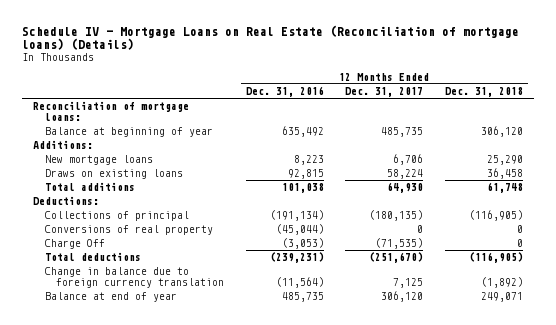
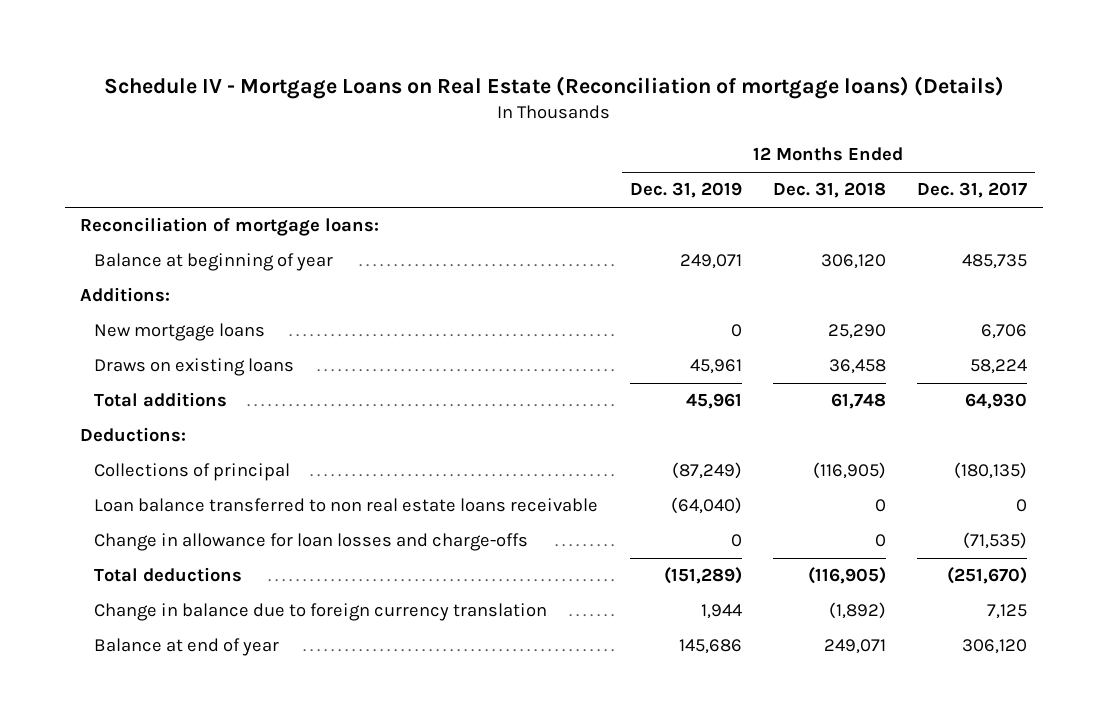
- | 12 Months Ended Dec. 31, 2016 | 12 Months Ended Dec. 31, 2017 | 12 Months Ended Dec. 31, 2018
+ | 12 Months Ended Dec. 31, 2019 | 12 Months Ended Dec. 31, 2018 | 12 Months Ended Dec. 31, 2017
- Conversions of real property | (45,044) | 0 | 0
- Charge Off | (3,053) | (71,535) | 0
+ Loan balance transferred to non real estate loans receivable | (64,040) | 0 | 0
+ Change in allowance for loan losses and charge-offs | 0 | 0 | (71,535)

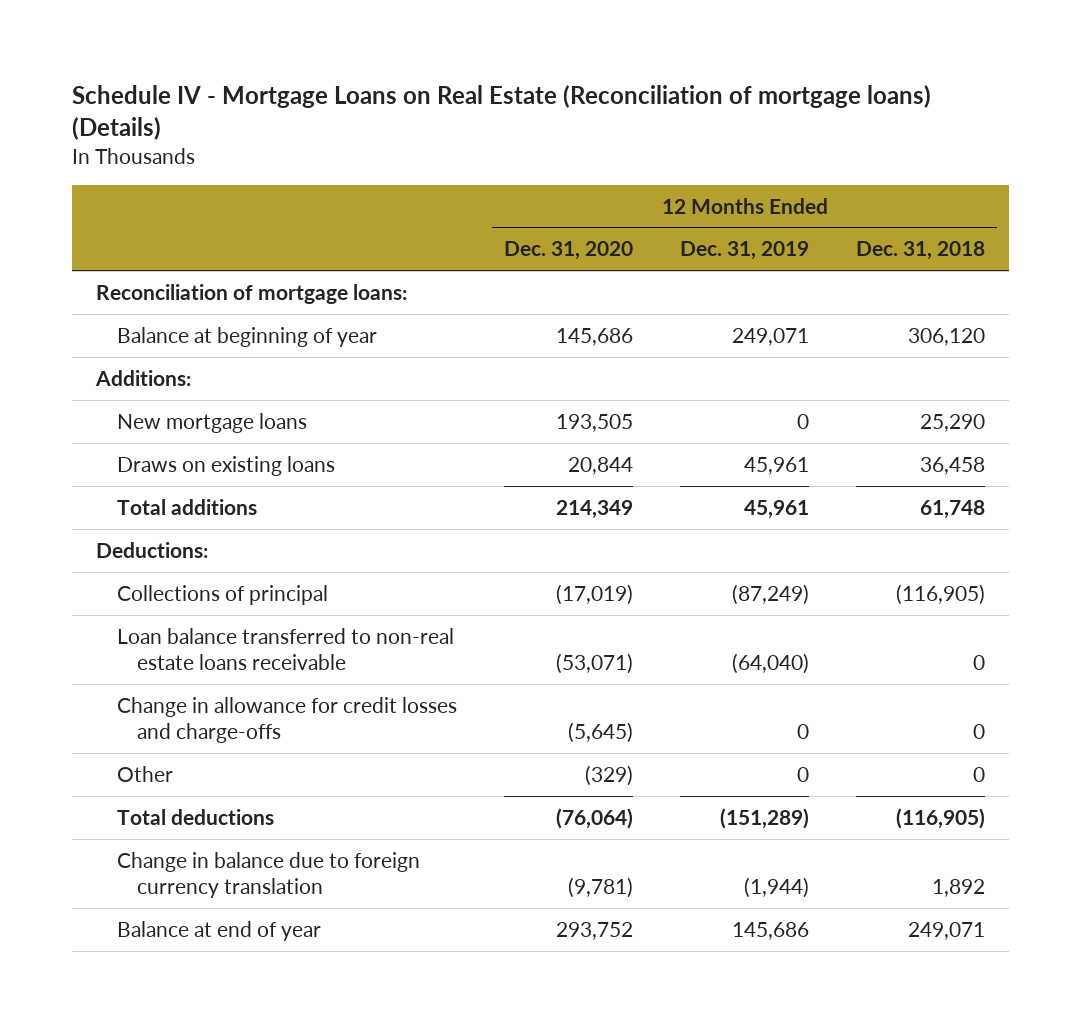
- | 12 Months Ended Dec. 31, 2019 | 12 Months Ended Dec. 31, 2018 | 12 Months Ended Dec. 31, 2017
+ | 12 Months Ended Dec. 31, 2020 | 12 Months Ended Dec. 31, 2019 | 12 Months Ended Dec. 31, 2018
- Loan balance transferred to non real estate loans receivable | (64,040) | 0 | 0
- Change in allowance for loan losses and charge-offs | 0 | 0 | (71,535)
+ Loan balance transferred to non-real estate loans receivable | (53,071) | (64,040) | 0
+ Change in allowance for credit losses and charge-offs | (5,645) | 0 | 0
+ Other | (329) | 0 | 0
- Change in balance due to foreign currency translation | 1,944 | (1,892) | 7,125
+ Change in balance due to foreign currency translation | (9,781) | (1,944) | 1,892

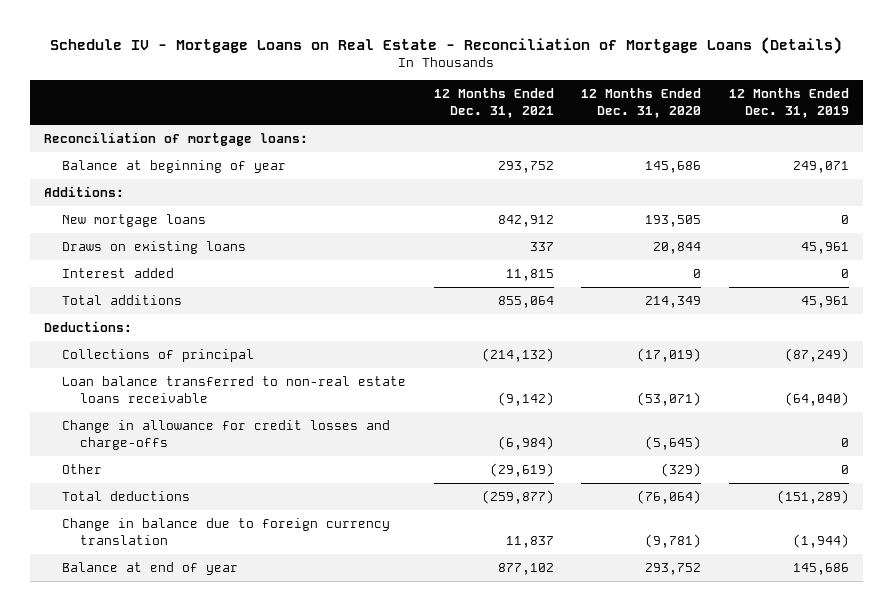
- Schedule IV - Mortgage Loans on Real Estate (Reconciliation of mortgage loans) (Details)
+ Schedule IV - Mortgage Loans on Real Estate - Reconciliation of Mortgage Loans (Details)
- | 12 Months Ended Dec. 31, 2020 | 12 Months Ended Dec. 31, 2019 | 12 Months Ended Dec. 31, 2018
+ | 12 Months Ended Dec. 31, 2021 | 12 Months Ended Dec. 31, 2020 | 12 Months Ended Dec. 31, 2019
+ Interest added | 11,815 | 0 | 0

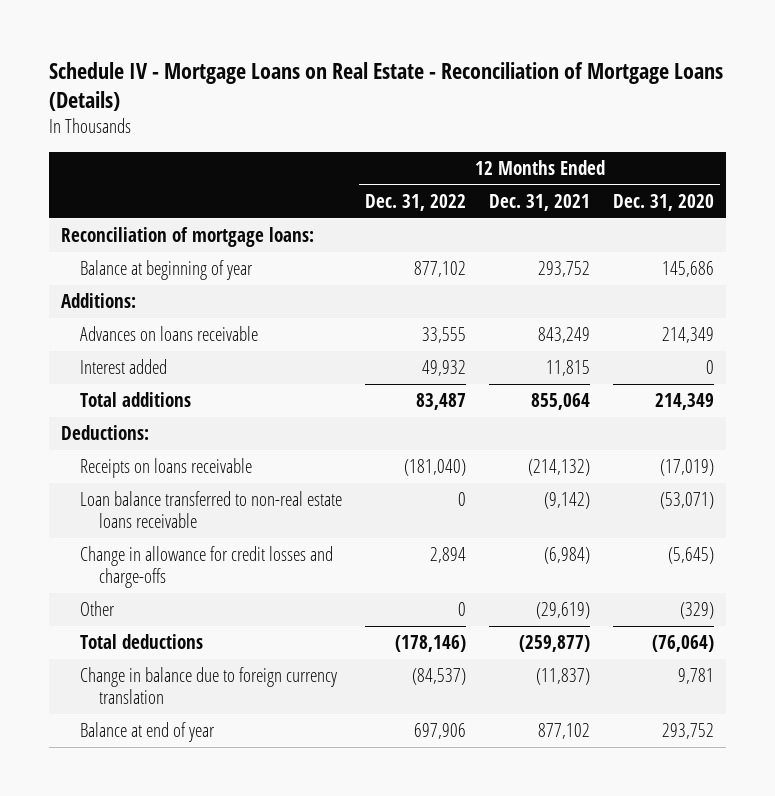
- | 12 Months Ended Dec. 31, 2021 | 12 Months Ended Dec. 31, 2020 | 12 Months Ended Dec. 31, 2019
+ | 12 Months Ended Dec. 31, 2022 | 12 Months Ended Dec. 31, 2021 | 12 Months Ended Dec. 31, 2020
- New mortgage loans | 842,912 | 193,505 | 0
- Draws on existing loans | 337 | 20,844 | 45,961
+ Advances on loans receivable | 33,555 | 843,249 | 214,349
- Collections of principal | (214,132) | (17,019) | (87,249)
+ Receipts on loans receivable | (181,040) | (214,132) | (17,019)
- Change in balance due to foreign currency translation | 11,837 | (9,781) | (1,944)
+ Change in balance due to foreign currency translation | (84,537) | (11,837) | 9,781

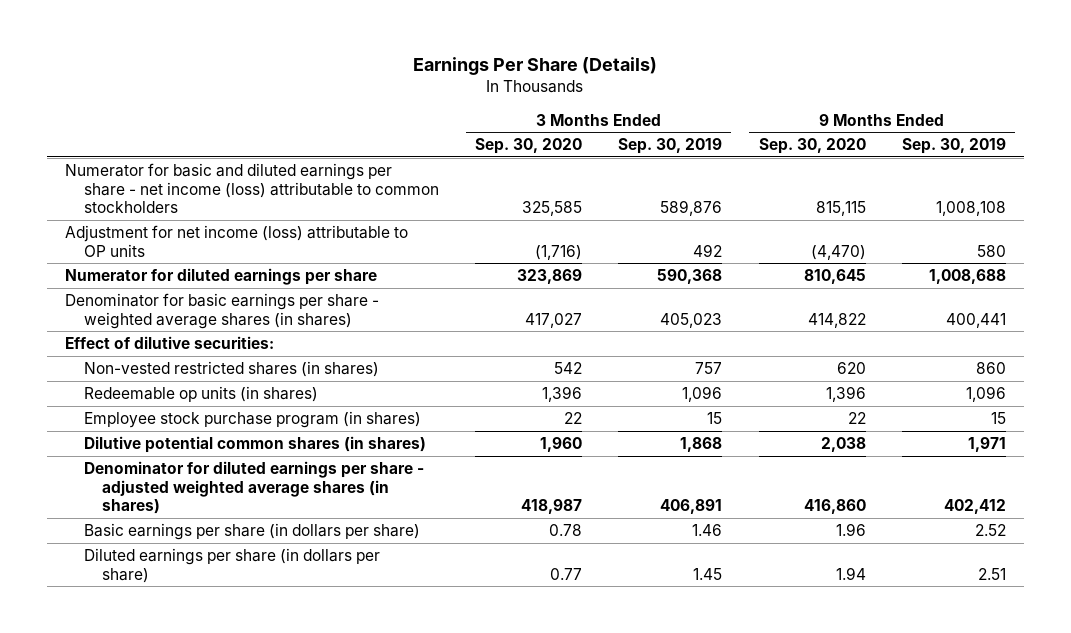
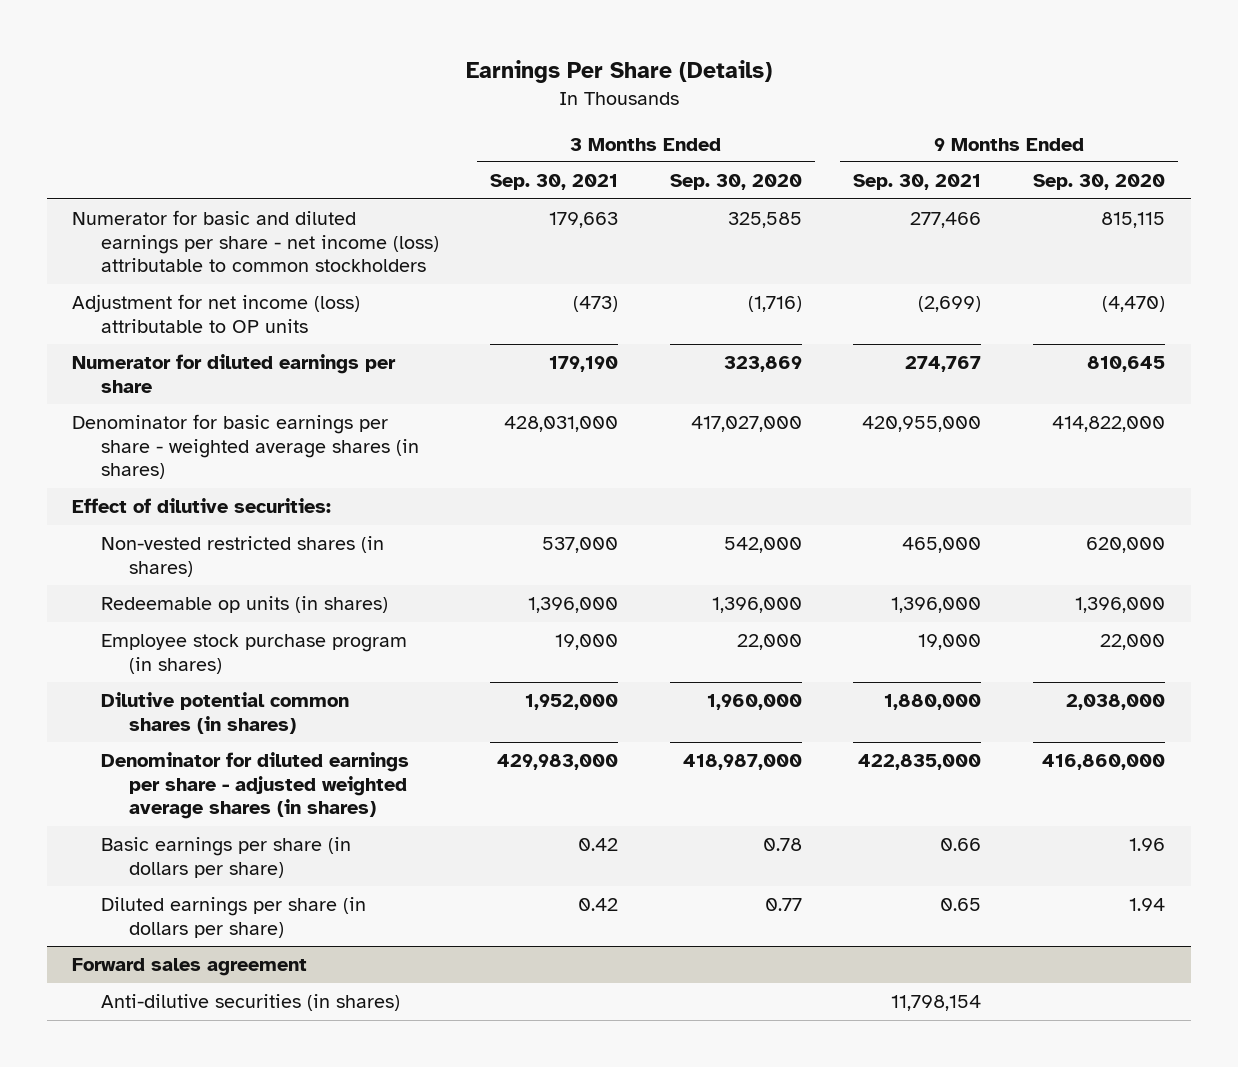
- | 3 Months Ended Sep. 30, 2020 | 3 Months Ended Sep. 30, 2019 | 9 Months Ended Sep. 30, 2020 | 9 Months Ended Sep. 30, 2019
+ | 3 Months Ended Sep. 30, 2021 | 3 Months Ended Sep. 30, 2020 | 9 Months Ended Sep. 30, 2021 | 9 Months Ended Sep. 30, 2020
- Denominator for basic earnings per share - weighted average shares (in shares) | 417,027 | 405,023 | 414,822 | 400,441
+ Denominator for basic earnings per share - weighted average shares (in shares) | 428,031,000 | 417,027,000 | 420,955,000 | 414,822,000
- Non-vested restricted shares (in shares) | 542 | 757 | 620 | 860
- Redeemable op units (in shares) | 1,396 | 1,096 | 1,396 | 1,096
- Employee stock purchase program (in shares) | 22 | 15 | 22 | 15
- Dilutive potential common shares (in shares) | 1,960 | 1,868 | 2,038 | 1,971
- Denominator for diluted earnings per share - adjusted weighted average shares (in shares) | 418,987 | 406,891 | 416,860 | 402,412
+ Non-vested restricted shares (in shares) | 537,000 | 542,000 | 465,000 | 620,000
+ Redeemable op units (in shares) | 1,396,000 | 1,396,000 | 1,396,000 | 1,396,000
+ Employee stock purchase program (in shares) | 19,000 | 22,000 | 19,000 | 22,000
+ Dilutive potential common shares (in shares) | 1,952,000 | 1,960,000 | 1,880,000 | 2,038,000
+ Denominator for diluted earnings per share - adjusted weighted average shares (in shares) | 429,983,000 | 418,987,000 | 422,835,000 | 416,860,000
+ Forward sales agreement
+ Anti-dilutive securities (in shares) | | | 11,798,154 |

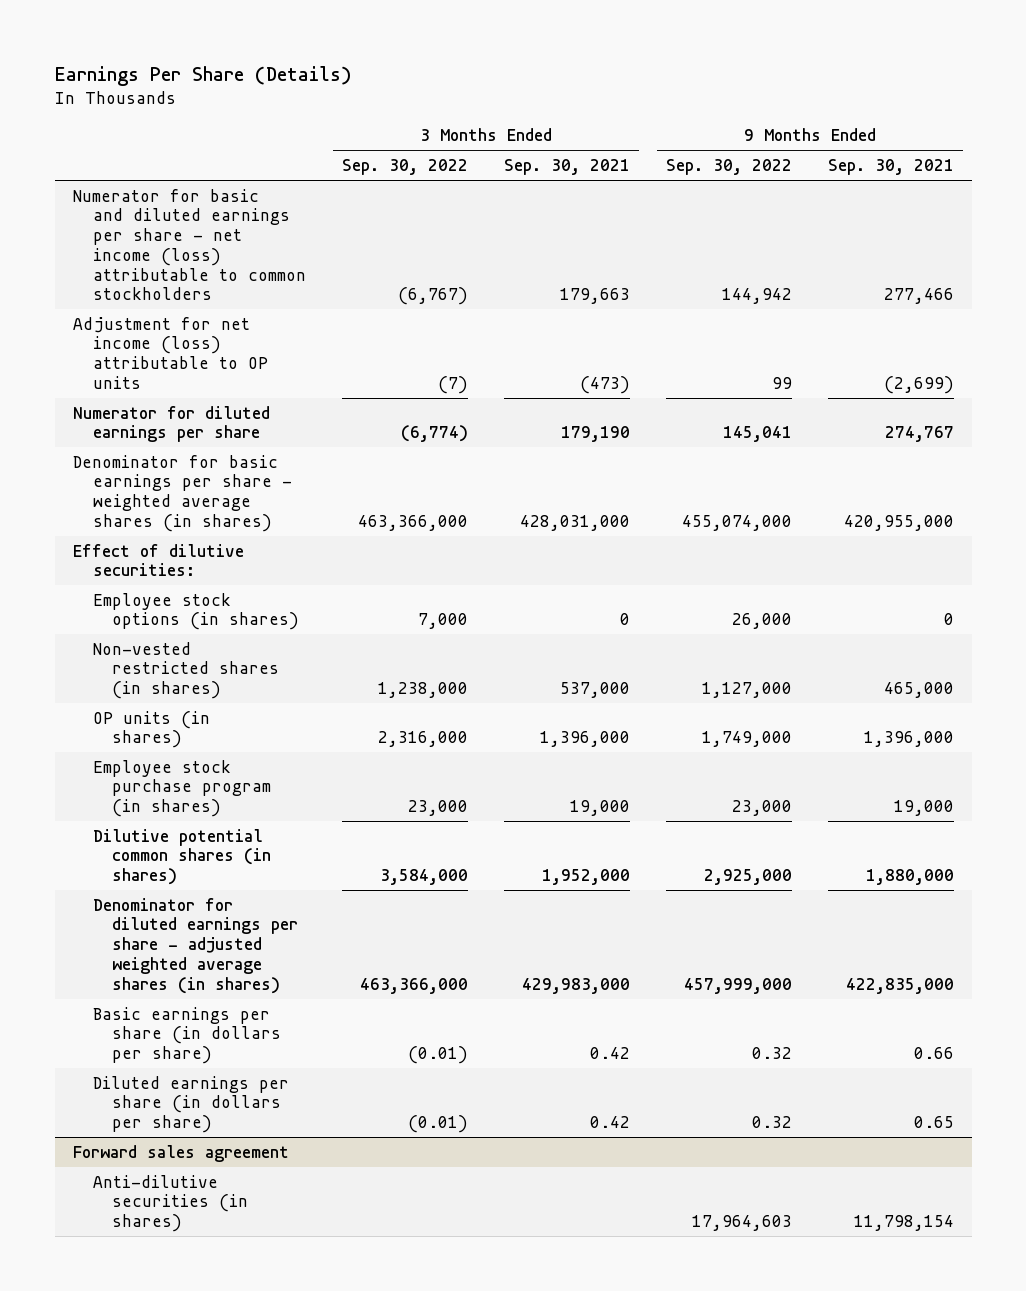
- | 3 Months Ended Sep. 30, 2021 | 3 Months Ended Sep. 30, 2020 | 9 Months Ended Sep. 30, 2021 | 9 Months Ended Sep. 30, 2020
+ | 3 Months Ended Sep. 30, 2022 | 3 Months Ended Sep. 30, 2021 | 9 Months Ended Sep. 30, 2022 | 9 Months Ended Sep. 30, 2021
+ Employee stock options (in shares) | 7,000 | 0 | 26,000 | 0
- Redeemable op units (in shares) | 1,396,000 | 1,396,000 | 1,396,000 | 1,396,000
+ OP units (in shares) | 2,316,000 | 1,396,000 | 1,749,000 | 1,396,000

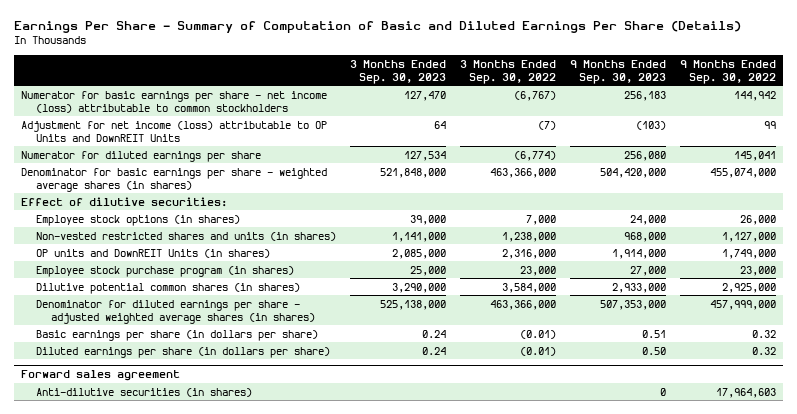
- Earnings Per Share (Details)
+ Earnings Per Share - Summary of Computation of Basic and Diluted Earnings Per Share (Details)
- | 3 Months Ended Sep. 30, 2022 | 3 Months Ended Sep. 30, 2021 | 9 Months Ended Sep. 30, 2022 | 9 Months Ended Sep. 30, 2021
+ | 3 Months Ended Sep. 30, 2023 | 3 Months Ended Sep. 30, 2022 | 9 Months Ended Sep. 30, 2023 | 9 Months Ended Sep. 30, 2022
- Numerator for basic and diluted earnings per share - net income (loss) attributable to common stockholders | (6,767) | 179,663 | 144,942 | 277,466
- Adjustment for net income (loss) attributable to OP units | (7) | (473) | 99 | (2,699)
+ Numerator for basic earnings per share - net income (loss) attributable to common stockholders | 127,470 | (6,767) | 256,183 | 144,942
+ Adjustment for net income (loss) attributable to OP Units and DownREIT Units | 64 | (7) | (103) | 99
- Non-vested restricted shares (in shares) | 1,238,000 | 537,000 | 1,127,000 | 465,000
- OP units (in shares) | 2,316,000 | 1,396,000 | 1,749,000 | 1,396,000
+ Non-vested restricted shares and units (in shares) | 1,141,000 | 1,238,000 | 968,000 | 1,127,000
+ OP units and DownREIT Units (in shares) | 2,085,000 | 2,316,000 | 1,914,000 | 1,749,000

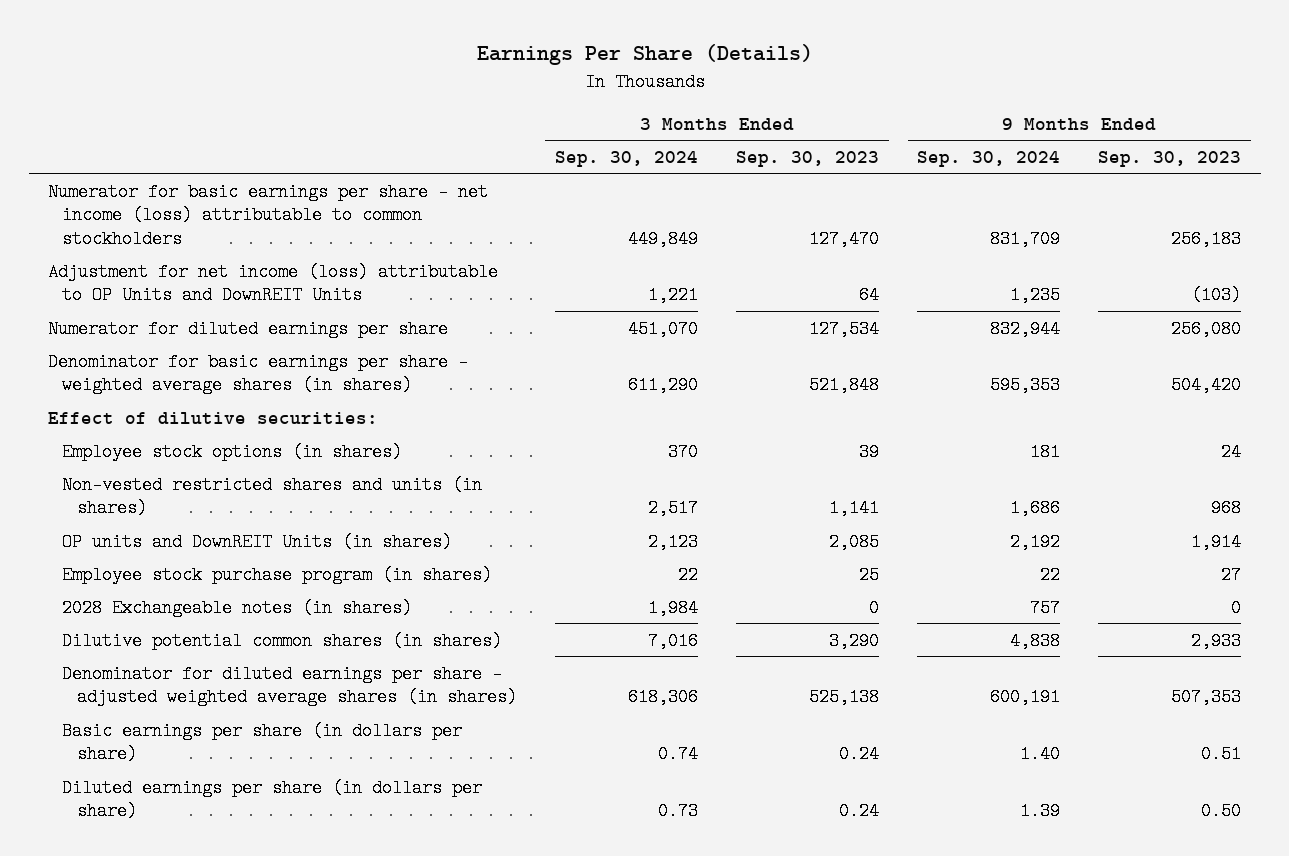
- Earnings Per Share - Summary of Computation of Basic and Diluted Earnings Per Share (Details)
+ Earnings Per Share (Details)
- | 3 Months Ended Sep. 30, 2023 | 3 Months Ended Sep. 30, 2022 | 9 Months Ended Sep. 30, 2023 | 9 Months Ended Sep. 30, 2022
+ | 3 Months Ended Sep. 30, 2024 | 3 Months Ended Sep. 30, 2023 | 9 Months Ended Sep. 30, 2024 | 9 Months Ended Sep. 30, 2023
- Denominator for basic earnings per share - weighted average shares (in shares) | 521,848,000 | 463,366,000 | 504,420,000 | 455,074,000
+ Denominator for basic earnings per share - weighted average shares (in shares) | 611,290 | 521,848 | 595,353 | 504,420
- Employee stock options (in shares) | 39,000 | 7,000 | 24,000 | 26,000
- Non-vested restricted shares and units (in shares) | 1,141,000 | 1,238,000 | 968,000 | 1,127,000
- OP units and DownREIT Units (in shares) | 2,085,000 | 2,316,000 | 1,914,000 | 1,749,000
- Employee stock purchase program (in shares) | 25,000 | 23,000 | 27,000 | 23,000
- Dilutive potential common shares (in shares) | 3,290,000 | 3,584,000 | 2,933,000 | 2,925,000
- Denominator for diluted earnings per share - adjusted weighted average shares (in shares) | 525,138,000 | 463,366,000 | 507,353,000 | 457,999,000
+ Employee stock options (in shares) | 370 | 39 | 181 | 24
+ Non-vested restricted shares and units (in shares) | 2,517 | 1,141 | 1,686 | 968
+ OP units and DownREIT Units (in shares) | 2,123 | 2,085 | 2,192 | 1,914
+ Employee stock purchase program (in shares) | 22 | 25 | 22 | 27
+ 2028 Exchangeable notes (in shares) | 1,984 | 0 | 757 | 0
+ Dilutive potential common shares (in shares) | 7,016 | 3,290 | 4,838 | 2,933
+ Denominator for diluted earnings per share - adjusted weighted average shares (in shares) | 618,306 | 525,138 | 600,191 | 507,353
- Forward sales agreement
- Anti-dilutive securities (in shares) | | | 0 | 17,964,603

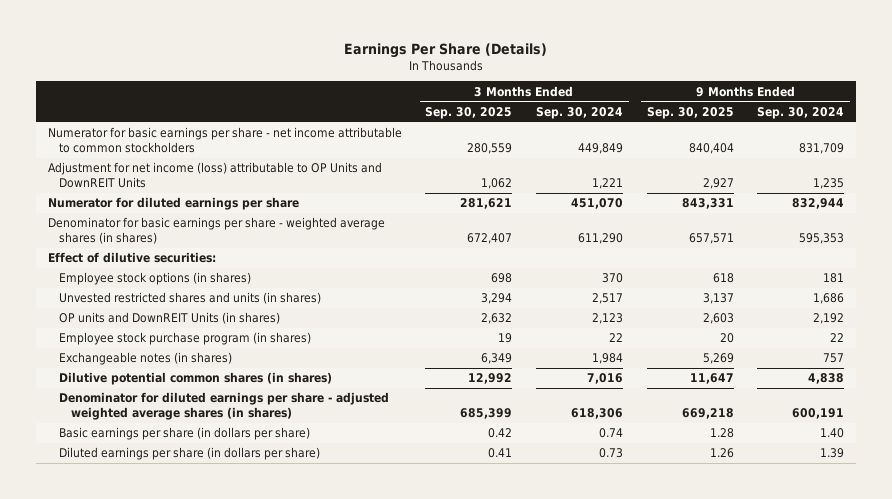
- | 3 Months Ended Sep. 30, 2024 | 3 Months Ended Sep. 30, 2023 | 9 Months Ended Sep. 30, 2024 | 9 Months Ended Sep. 30, 2023
+ | 3 Months Ended Sep. 30, 2025 | 3 Months Ended Sep. 30, 2024 | 9 Months Ended Sep. 30, 2025 | 9 Months Ended Sep. 30, 2024
- Numerator for basic earnings per share - net income (loss) attributable to common stockholders | 449,849 | 127,470 | 831,709 | 256,183
+ Numerator for basic earnings per share - net income attributable to common stockholders | 280,559 | 449,849 | 840,404 | 831,709
- Non-vested restricted shares and units (in shares) | 2,517 | 1,141 | 1,686 | 968
+ Unvested restricted shares and units (in shares) | 3,294 | 2,517 | 3,137 | 1,686
- 2028 Exchangeable notes (in shares) | 1,984 | 0 | 757 | 0
+ Exchangeable notes (in shares) | 6,349 | 1,984 | 5,269 | 757

